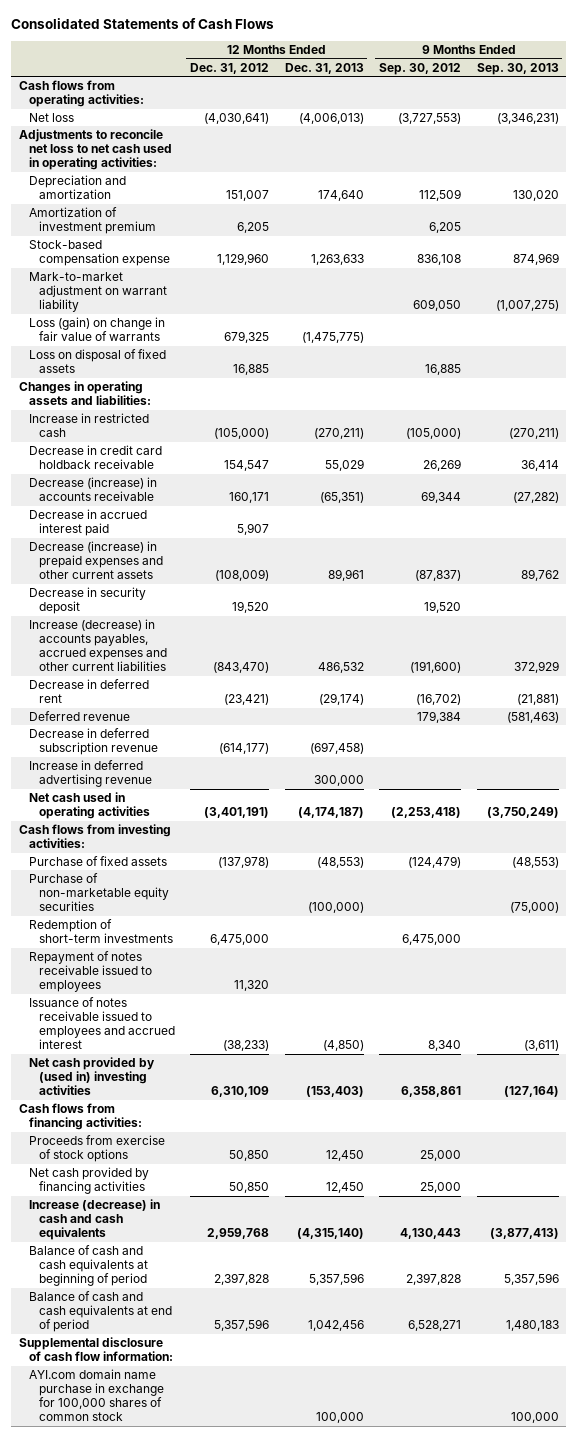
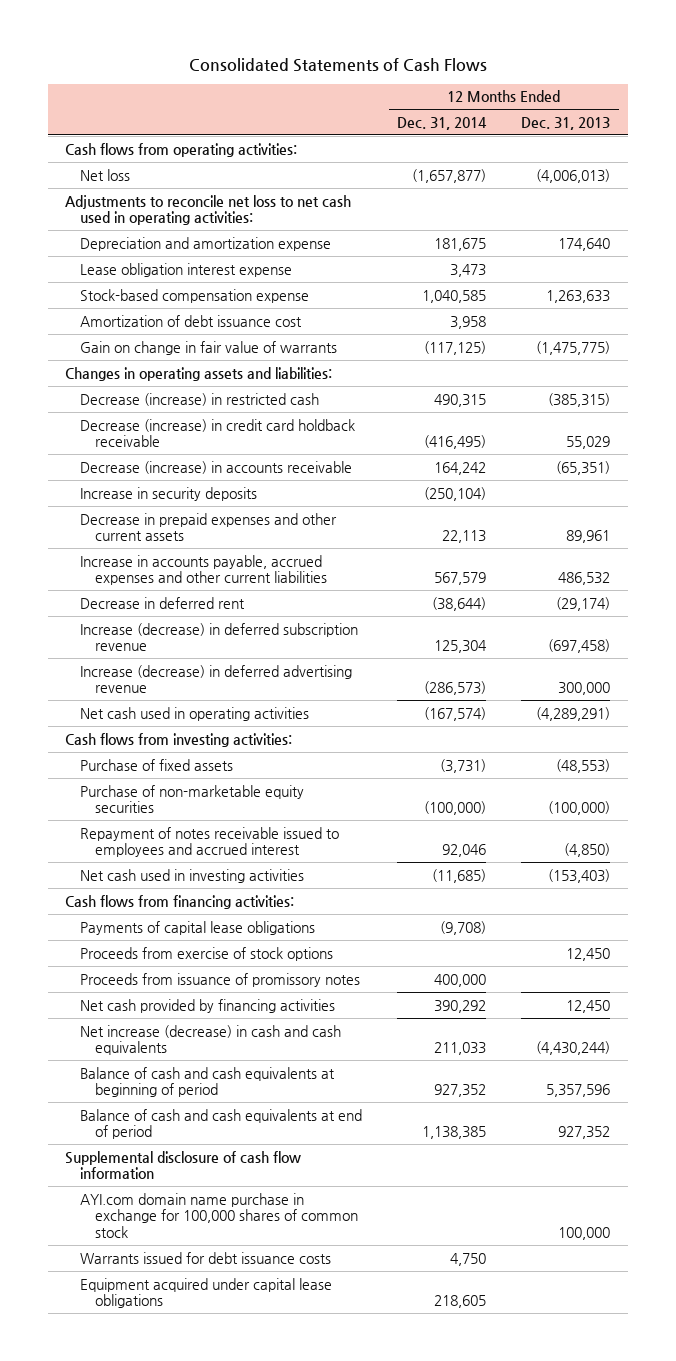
- | 12 Months Ended Dec. 31, 2012 | 12 Months Ended Dec. 31, 2013 | 9 Months Ended Sep. 30, 2012 | 9 Months Ended Sep. 30, 2013
+ | 12 Months Ended Dec. 31, 2014 | 12 Months Ended Dec. 31, 2013
- Depreciation and amortization | 151,007 | 174,640 | 112,509 | 130,020
- Amortization of investment premium | 6,205 | | 6,205 |
+ Depreciation and amortization expense | 181,675 | 174,640
+ Lease obligation interest expense | 3,473 |
- Mark-to-market adjustment on warrant liability | | | 609,050 | (1,007,275)
- Loss (gain) on change in fair value of warrants | 679,325 | (1,475,775) | |
- Loss on disposal of fixed assets | 16,885 | | 16,885 |
+ Amortization of debt issuance cost | 3,958 |
+ Gain on change in fair value of warrants | (117,125) | (1,475,775)
- Increase in restricted cash | (105,000) | (270,211) | (105,000) | (270,211)
- Decrease in credit card holdback receivable | 154,547 | 55,029 | 26,269 | 36,414
+ Decrease (increase) in restricted cash | 490,315 | (385,315)
+ Decrease (increase) in credit card holdback receivable | (416,495) | 55,029
- Decrease in accrued interest paid | 5,907 | | |
- Decrease (increase) in prepaid expenses and other current assets | (108,009) | 89,961 | (87,837) | 89,762
- Decrease in security deposit | 19,520 | | 19,520 |
- Increase (decrease) in accounts payables, accrued expenses and other current liabilities | (843,470) | 486,532 | (191,600) | 372,929
+ Increase in security deposits | (250,104) |
+ Decrease in prepaid expenses and other current assets | 22,113 | 89,961
+ Increase in accounts payable, accrued expenses and other current liabilities | 567,579 | 486,532
- Deferred revenue | | | 179,384 | (581,463)
- Decrease in deferred subscription revenue | (614,177) | (697,458) | |
- Increase in deferred advertising revenue | | 300,000 | |
- Net cash used in operating activities | (3,401,191) | (4,174,187) | (2,253,418) | (3,750,249)
+ Increase (decrease) in deferred subscription revenue | 125,304 | (697,458)
+ Increase (decrease) in deferred advertising revenue | (286,573) | 300,000
+ Net cash used in operating activities | (167,574) | (4,289,291)
- Redemption of short-term investments | 6,475,000 | | 6,475,000 |
- Repayment of notes receivable issued to employees | 11,320 | | |
- Issuance of notes receivable issued to employees and accrued interest | (38,233) | (4,850) | 8,340 | (3,611)
- Net cash provided by (used in) investing activities | 6,310,109 | (153,403) | 6,358,861 | (127,164)
+ Repayment of notes receivable issued to employees and accrued interest | 92,046 | (4,850)
+ Net cash used in investing activities | (11,685) | (153,403)
+ Payments of capital lease obligations | (9,708) |
+ Proceeds from issuance of promissory notes | 400,000 |
- Increase (decrease) in cash and cash equivalents | 2,959,768 | (4,315,140) | 4,130,443 | (3,877,413)
+ Net increase (decrease) in cash and cash equivalents | 211,033 | (4,430,244)
- Balance of cash and cash equivalents at end of period | 5,357,596 | 1,042,456 | 6,528,271 | 1,480,183
- Supplemental disclosure of cash flow information:
+ Balance of cash and cash equivalents at end of period | 1,138,385 | 927,352
+ Supplemental disclosure of cash flow information
+ Warrants issued for debt issuance costs | 4,750 |
+ Equipment acquired under capital lease obligations | 218,605 |

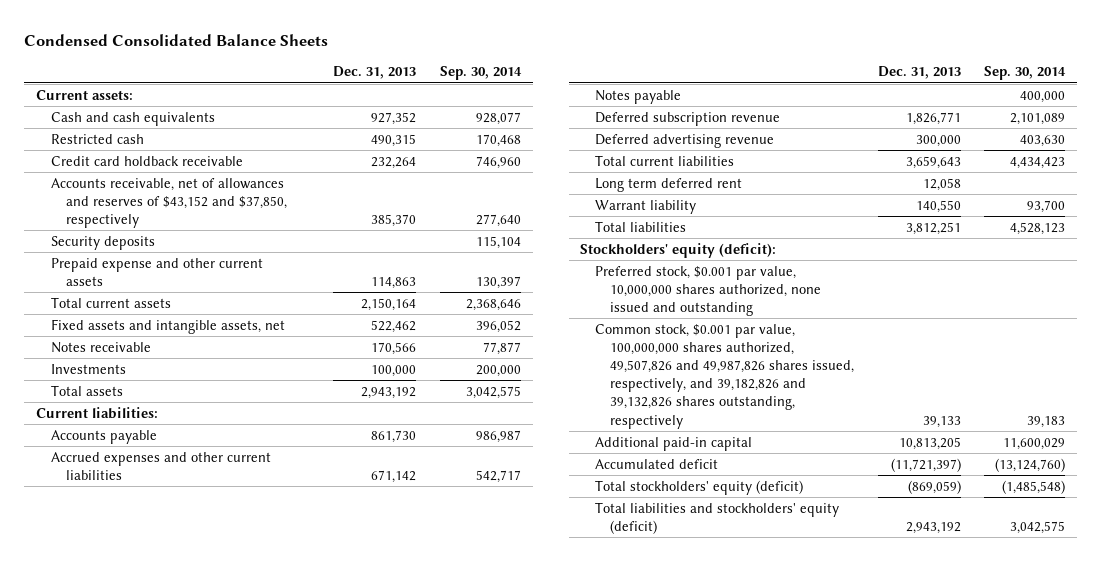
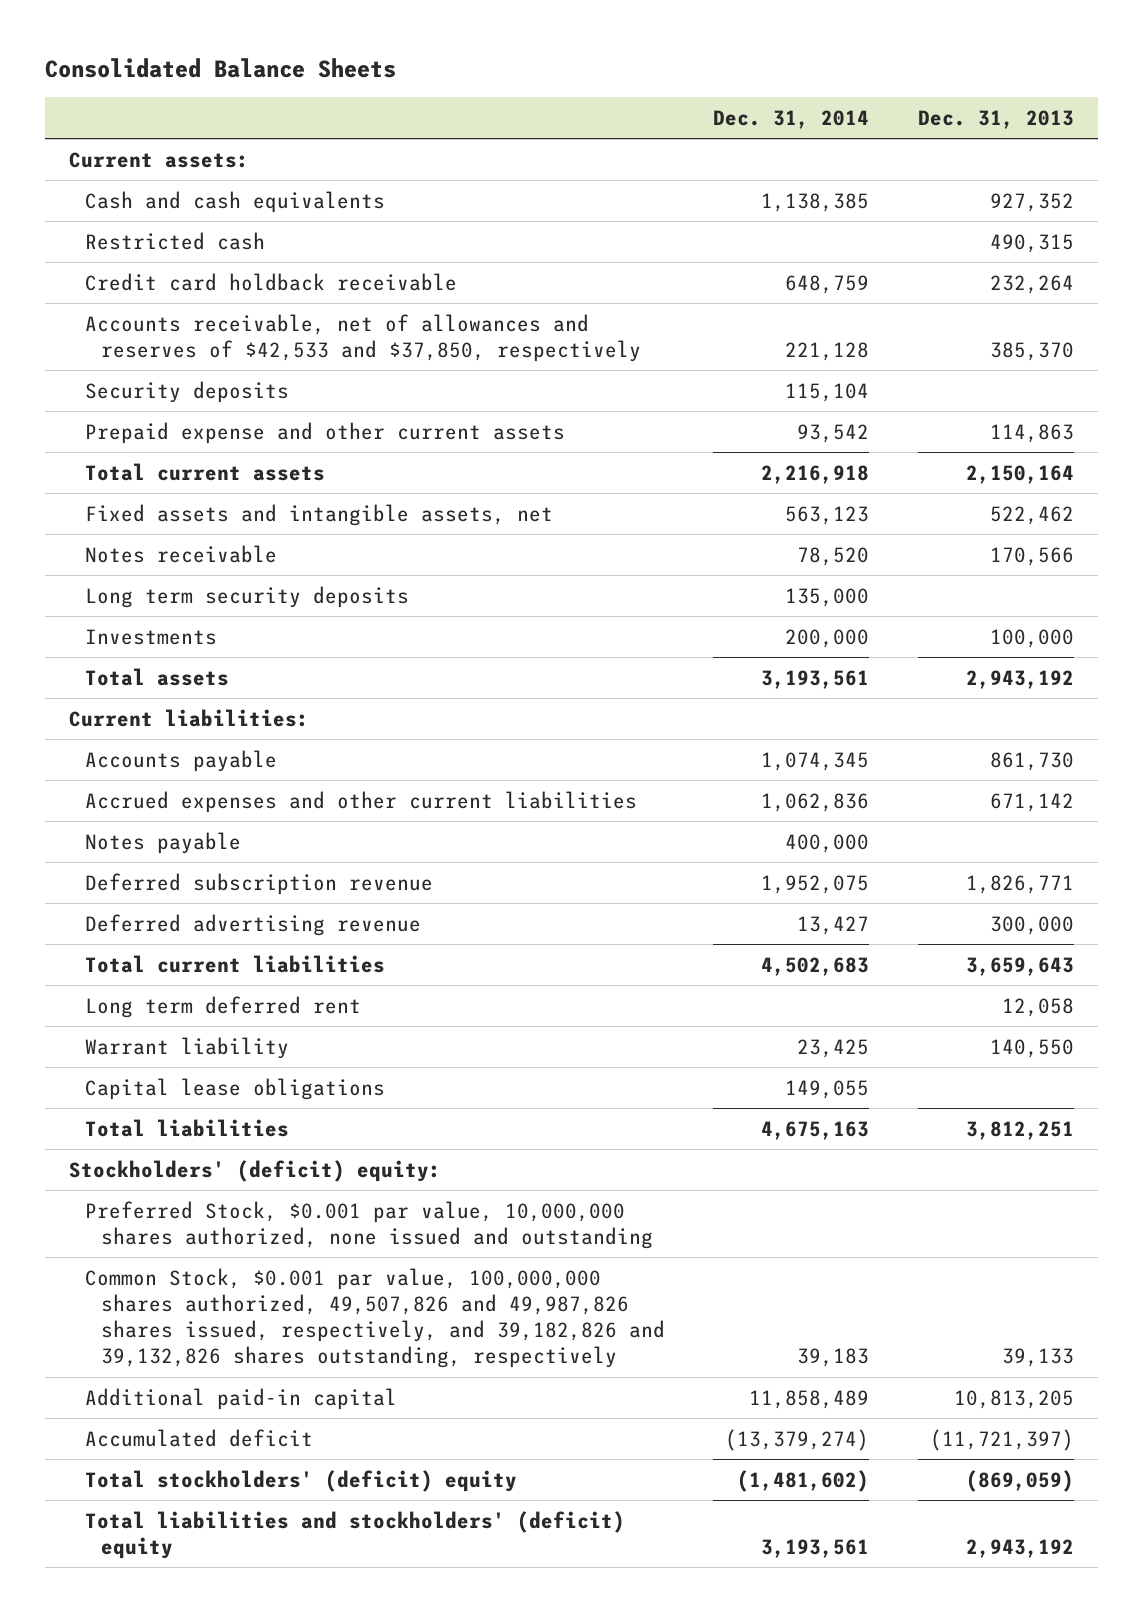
- Condensed Consolidated Balance Sheets
+ Consolidated Balance Sheets
- | Dec. 31, 2013 | Sep. 30, 2014
+ | Dec. 31, 2014 | Dec. 31, 2013
- Accounts receivable, net of allowances and reserves of $43,152 and $37,850, respectively | 385,370 | 277,640
+ Accounts receivable, net of allowances and reserves of $42,533 and $37,850, respectively | 221,128 | 385,370
+ Long term security deposits | 135,000 |
+ Capital lease obligations | 149,055 |
- Stockholders' equity (deficit):
- Preferred stock, $0.001 par value, 10,000,000 shares authorized, none issued and outstanding
- Common stock, $0.001 par value, 100,000,000 shares authorized, 49,507,826 and 49,987,826 shares issued, respectively, and 39,182,826 and 39,132,826 shares outstanding, respectively | 39,133 | 39,183
+ Stockholders' (deficit) equity:
+ Preferred Stock, $0.001 par value, 10,000,000 shares authorized, none issued and outstanding
+ Common Stock, $0.001 par value, 100,000,000 shares authorized, 49,507,826 and 49,987,826 shares issued, respectively, and 39,182,826 and 39,132,826 shares outstanding, respectively | 39,183 | 39,133
- Total stockholders' equity (deficit) | (869,059) | (1,485,548)
- Total liabilities and stockholders' equity (deficit) | 2,943,192 | 3,042,575
+ Total stockholders' (deficit) equity | (1,481,602) | (869,059)
+ Total liabilities and stockholders' (deficit) equity | 3,193,561 | 2,943,192

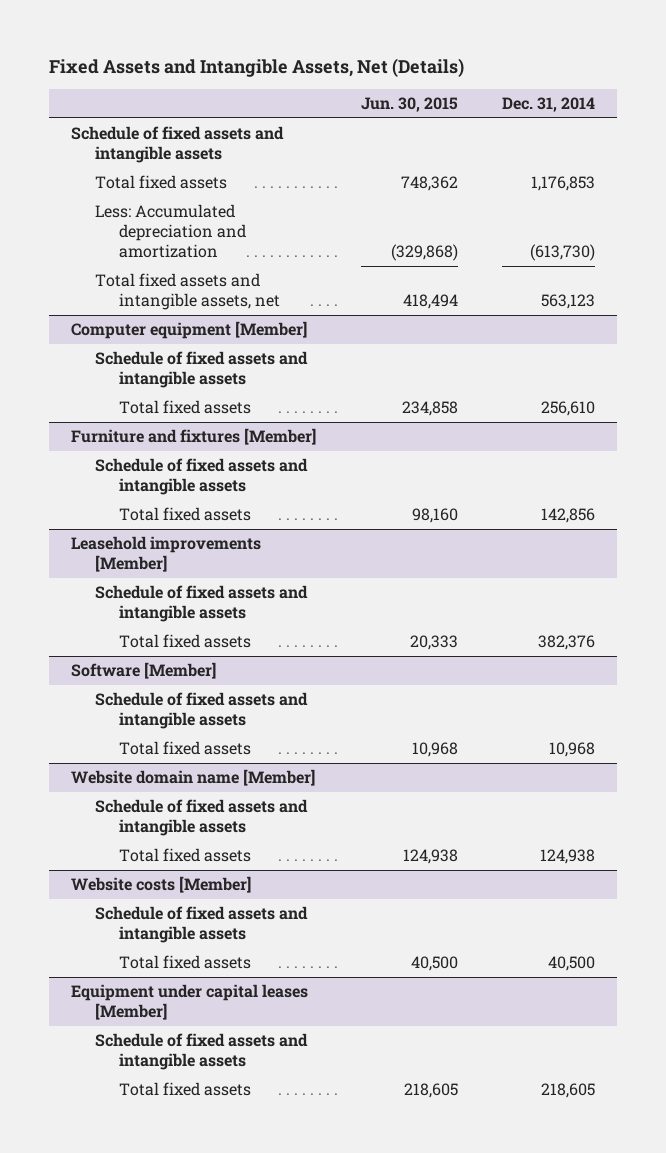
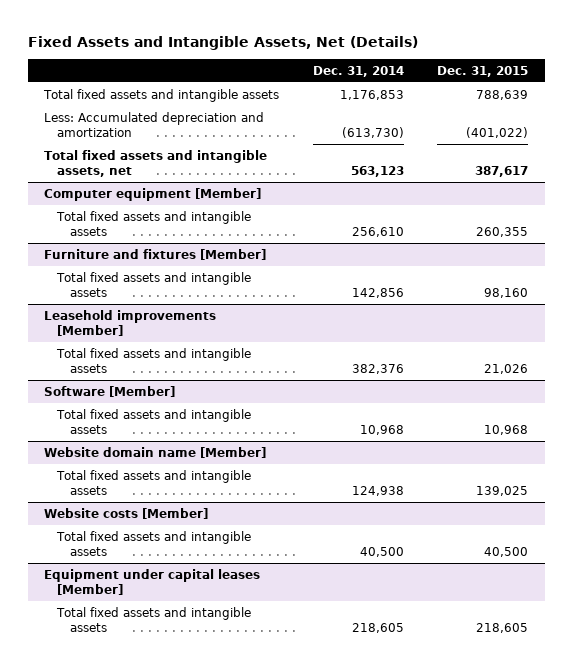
- | Jun. 30, 2015 | Dec. 31, 2014
+ | Dec. 31, 2014 | Dec. 31, 2015
- Schedule of fixed assets and intangible assets
- Total fixed assets | 748,362 | 1,176,853
+ Total fixed assets and intangible assets | 1,176,853 | 788,639
@ Computer equipment [Member]
- Schedule of fixed assets and intangible assets
- Total fixed assets | 234,858 | 256,610
+ Total fixed assets and intangible assets | 256,610 | 260,355
@ Furniture and fixtures [Member]
- Schedule of fixed assets and intangible assets
- Total fixed assets | 98,160 | 142,856
+ Total fixed assets and intangible assets | 142,856 | 98,160
@ Leasehold improvements [Member]
- Schedule of fixed assets and intangible assets
- Total fixed assets | 20,333 | 382,376
+ Total fixed assets and intangible assets | 382,376 | 21,026
@ Software [Member]
- Schedule of fixed assets and intangible assets
- Total fixed assets | 10,968 | 10,968
+ Total fixed assets and intangible assets | 10,968 | 10,968
@ Website domain name [Member]
- Schedule of fixed assets and intangible assets
- Total fixed assets | 124,938 | 124,938
+ Total fixed assets and intangible assets | 124,938 | 139,025
@ Website costs [Member]
- Schedule of fixed assets and intangible assets
- Total fixed assets | 40,500 | 40,500
+ Total fixed assets and intangible assets | 40,500 | 40,500
@ Equipment under capital leases [Member]
- Schedule of fixed assets and intangible assets
- Total fixed assets | 218,605 | 218,605
+ Total fixed assets and intangible assets | 218,605 | 218,605

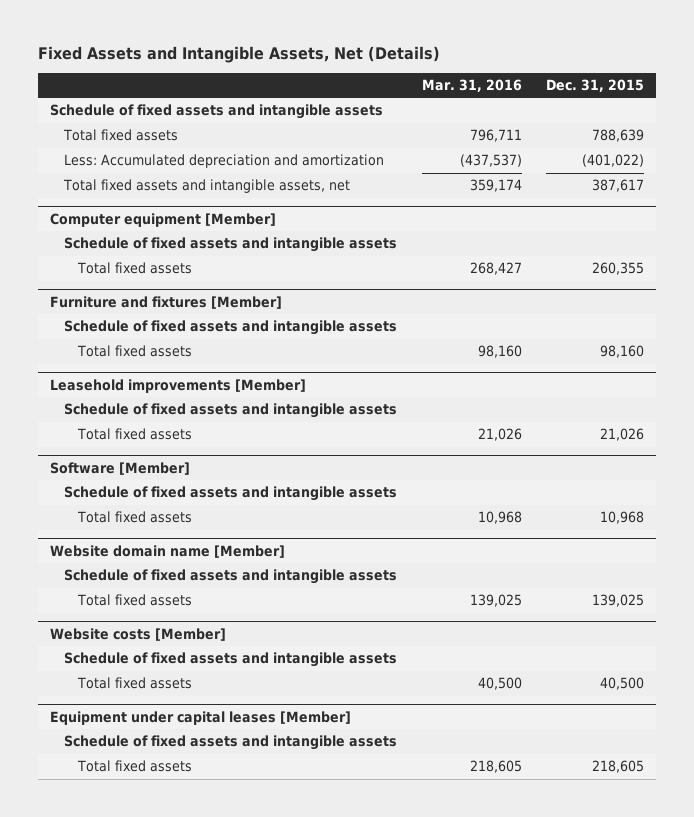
- | Dec. 31, 2014 | Dec. 31, 2015
+ | Mar. 31, 2016 | Dec. 31, 2015
- Total fixed assets and intangible assets | 1,176,853 | 788,639
+ Schedule of fixed assets and intangible assets
+ Total fixed assets | 796,711 | 788,639
@ Computer equipment [Member]
- Total fixed assets and intangible assets | 256,610 | 260,355
+ Schedule of fixed assets and intangible assets
+ Total fixed assets | 268,427 | 260,355
@ Furniture and fixtures [Member]
- Total fixed assets and intangible assets | 142,856 | 98,160
+ Schedule of fixed assets and intangible assets
+ Total fixed assets | 98,160 | 98,160
@ Leasehold improvements [Member]
- Total fixed assets and intangible assets | 382,376 | 21,026
+ Schedule of fixed assets and intangible assets
+ Total fixed assets | 21,026 | 21,026
@ Software [Member]
- Total fixed assets and intangible assets | 10,968 | 10,968
+ Schedule of fixed assets and intangible assets
+ Total fixed assets | 10,968 | 10,968
@ Website domain name [Member]
- Total fixed assets and intangible assets | 124,938 | 139,025
+ Schedule of fixed assets and intangible assets
+ Total fixed assets | 139,025 | 139,025
@ Website costs [Member]
- Total fixed assets and intangible assets | 40,500 | 40,500
+ Schedule of fixed assets and intangible assets
+ Total fixed assets | 40,500 | 40,500
@ Equipment under capital leases [Member]
- Total fixed assets and intangible assets | 218,605 | 218,605
+ Schedule of fixed assets and intangible assets
+ Total fixed assets | 218,605 | 218,605

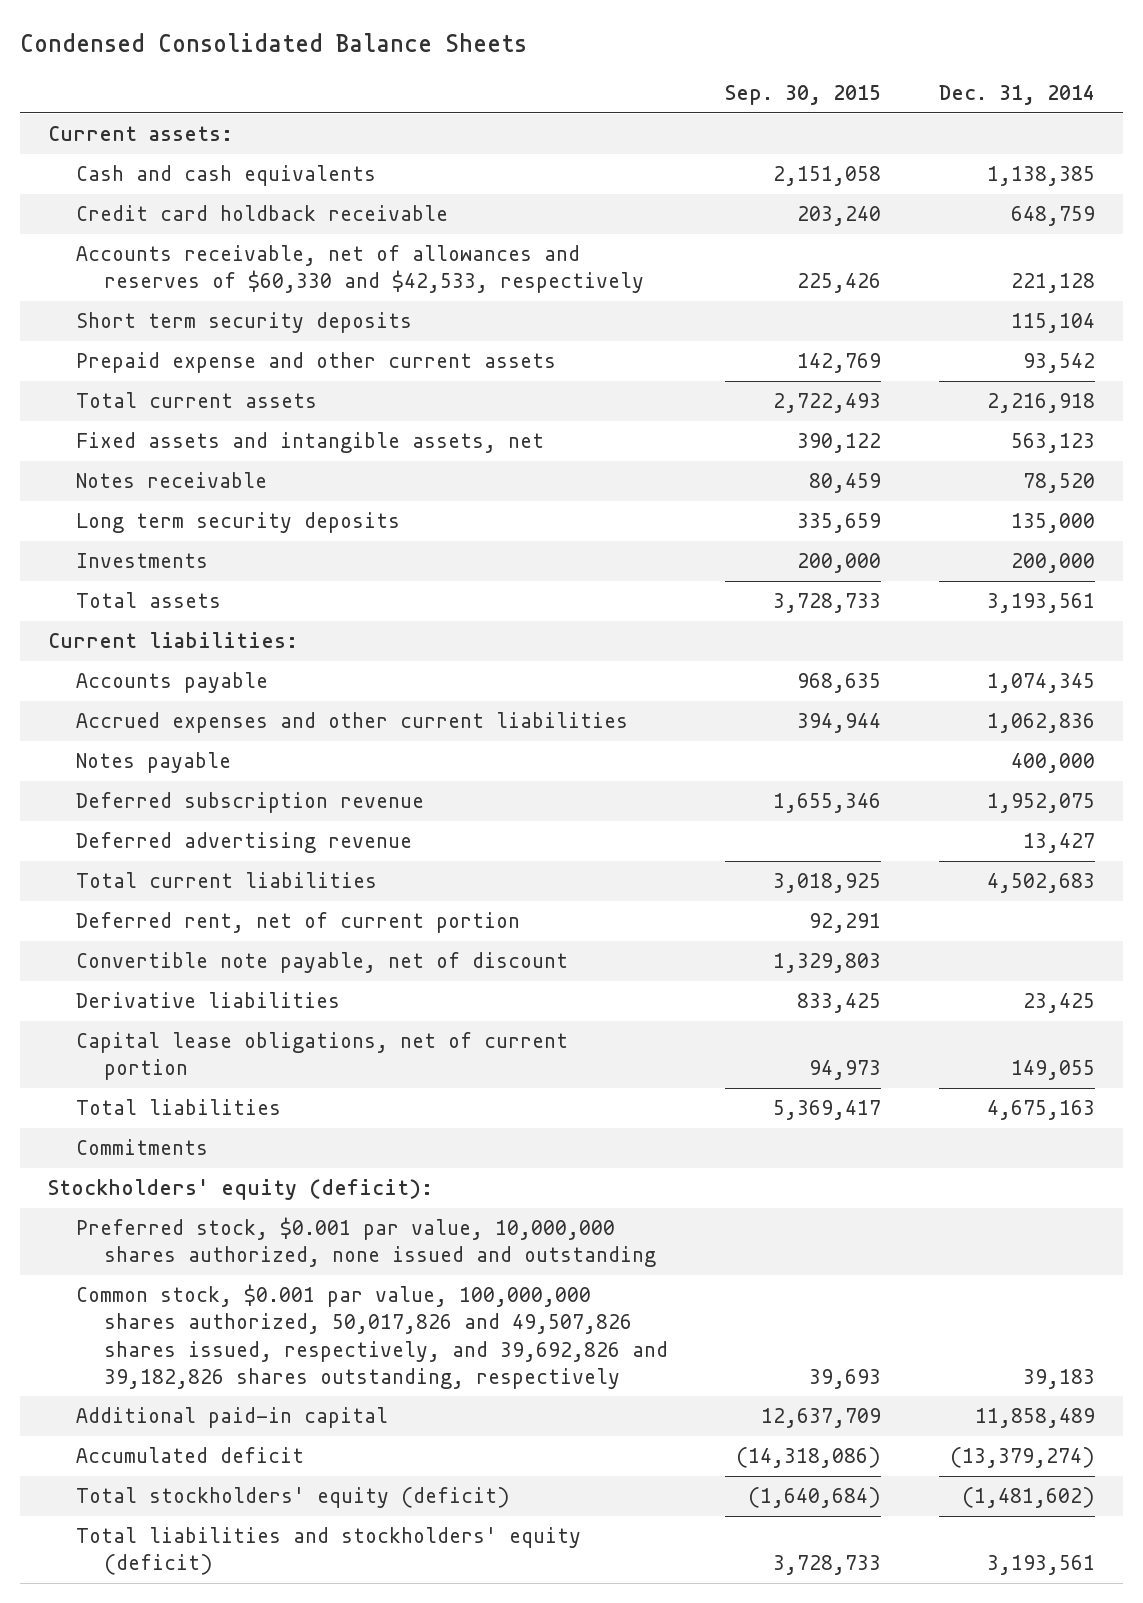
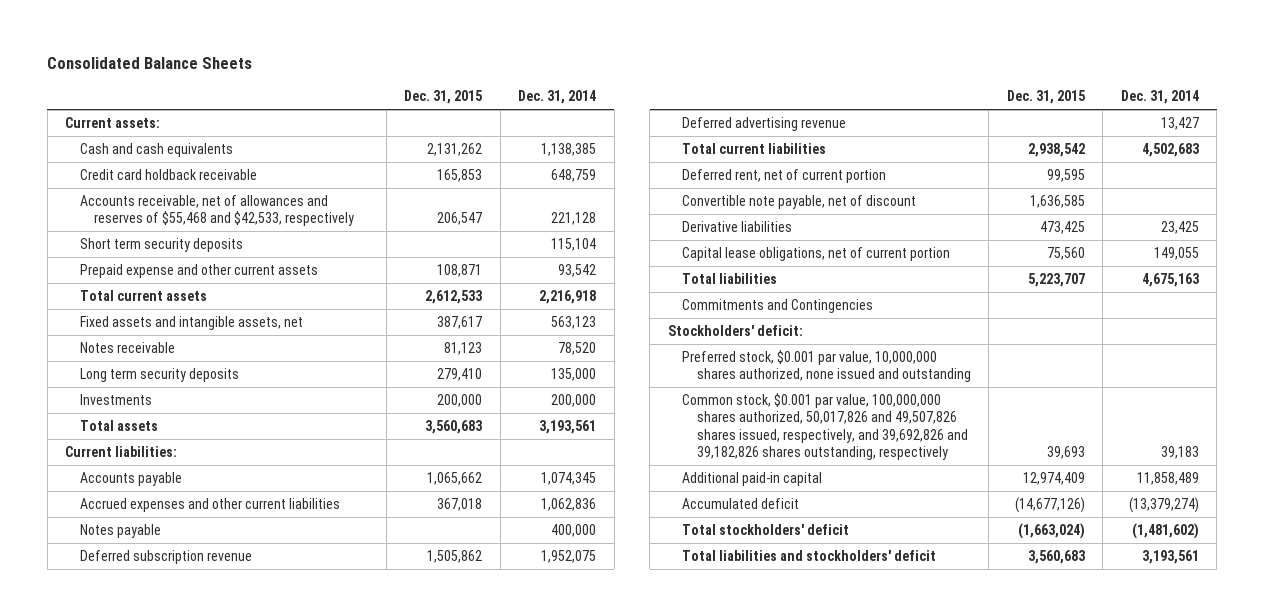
- Condensed Consolidated Balance Sheets
+ Consolidated Balance Sheets
- | Sep. 30, 2015 | Dec. 31, 2014
+ | Dec. 31, 2015 | Dec. 31, 2014
- Accounts receivable, net of allowances and reserves of $60,330 and $42,533, respectively | 225,426 | 221,128
+ Accounts receivable, net of allowances and reserves of $55,468 and $42,533, respectively | 206,547 | 221,128
- Commitments
- Stockholders' equity (deficit):
+ Commitments and Contingencies
+ Stockholders' deficit:
- Total stockholders' equity (deficit) | (1,640,684) | (1,481,602)
- Total liabilities and stockholders' equity (deficit) | 3,728,733 | 3,193,561
+ Total stockholders' deficit | (1,663,024) | (1,481,602)
+ Total liabilities and stockholders' deficit | 3,560,683 | 3,193,561

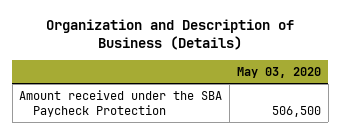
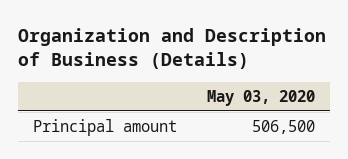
- Amount received under the SBA Paycheck Protection | 506,500
+ Principal amount | 506,500

